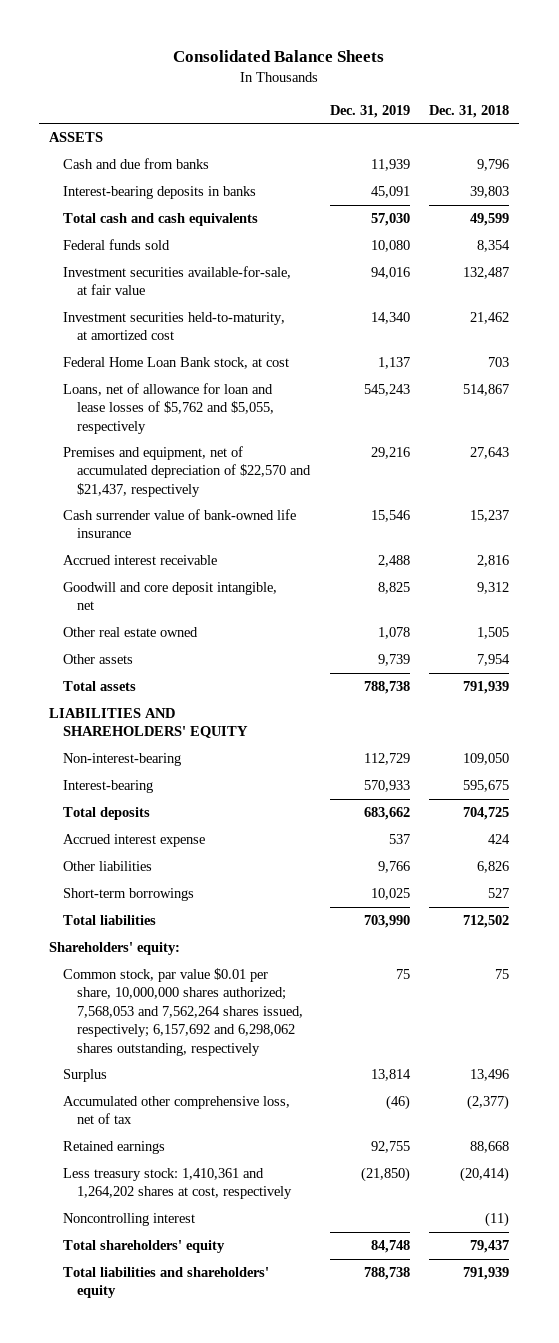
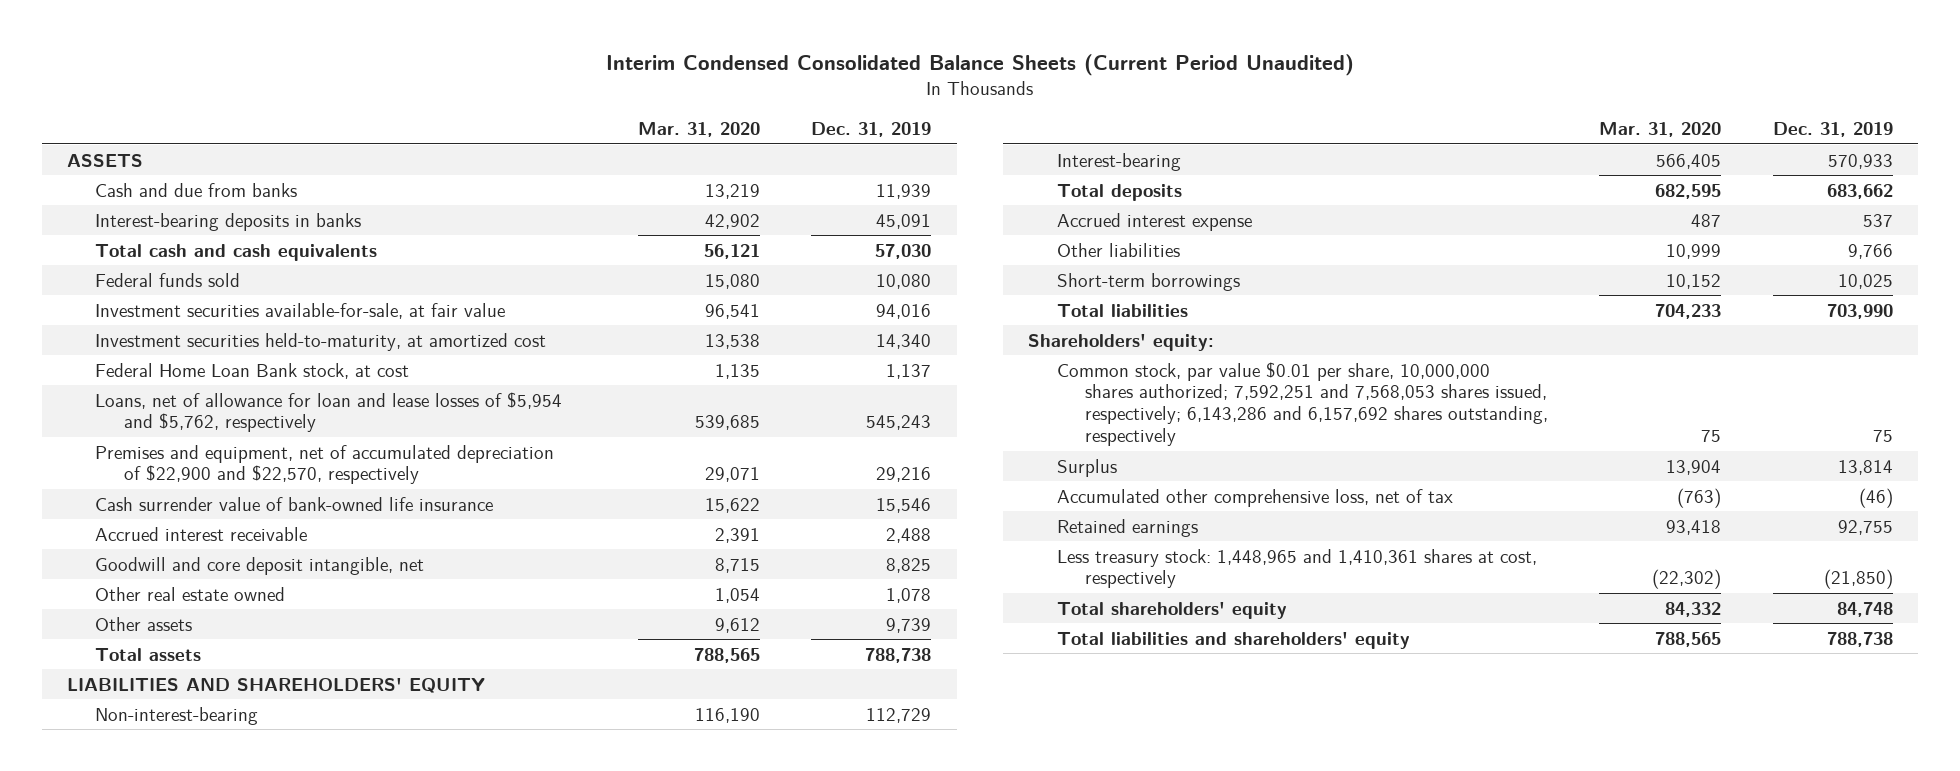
- Consolidated Balance Sheets
+ Interim Condensed Consolidated Balance Sheets (Current Period Unaudited)
- | Dec. 31, 2019 | Dec. 31, 2018
+ | Mar. 31, 2020 | Dec. 31, 2019
- Loans, net of allowance for loan and lease losses of $5,762 and $5,055, respectively | 545,243 | 514,867
- Premises and equipment, net of accumulated depreciation of $22,570 and $21,437, respectively | 29,216 | 27,643
+ Loans, net of allowance for loan and lease losses of $5,954 and $5,762, respectively | 539,685 | 545,243
+ Premises and equipment, net of accumulated depreciation of $22,900 and $22,570, respectively | 29,071 | 29,216
- Common stock, par value $0.01 per share, 10,000,000 shares authorized; 7,568,053 and 7,562,264 shares issued, respectively; 6,157,692 and 6,298,062 shares outstanding, respectively | 75 | 75
+ Common stock, par value $0.01 per share, 10,000,000 shares authorized; 7,592,251 and 7,568,053 shares issued, respectively; 6,143,286 and 6,157,692 shares outstanding, respectively | 75 | 75
- Less treasury stock: 1,410,361 and 1,264,202 shares at cost, respectively | (21,850) | (20,414)
- Noncontrolling interest | | (11)
+ Less treasury stock: 1,448,965 and 1,410,361 shares at cost, respectively | (22,302) | (21,850)

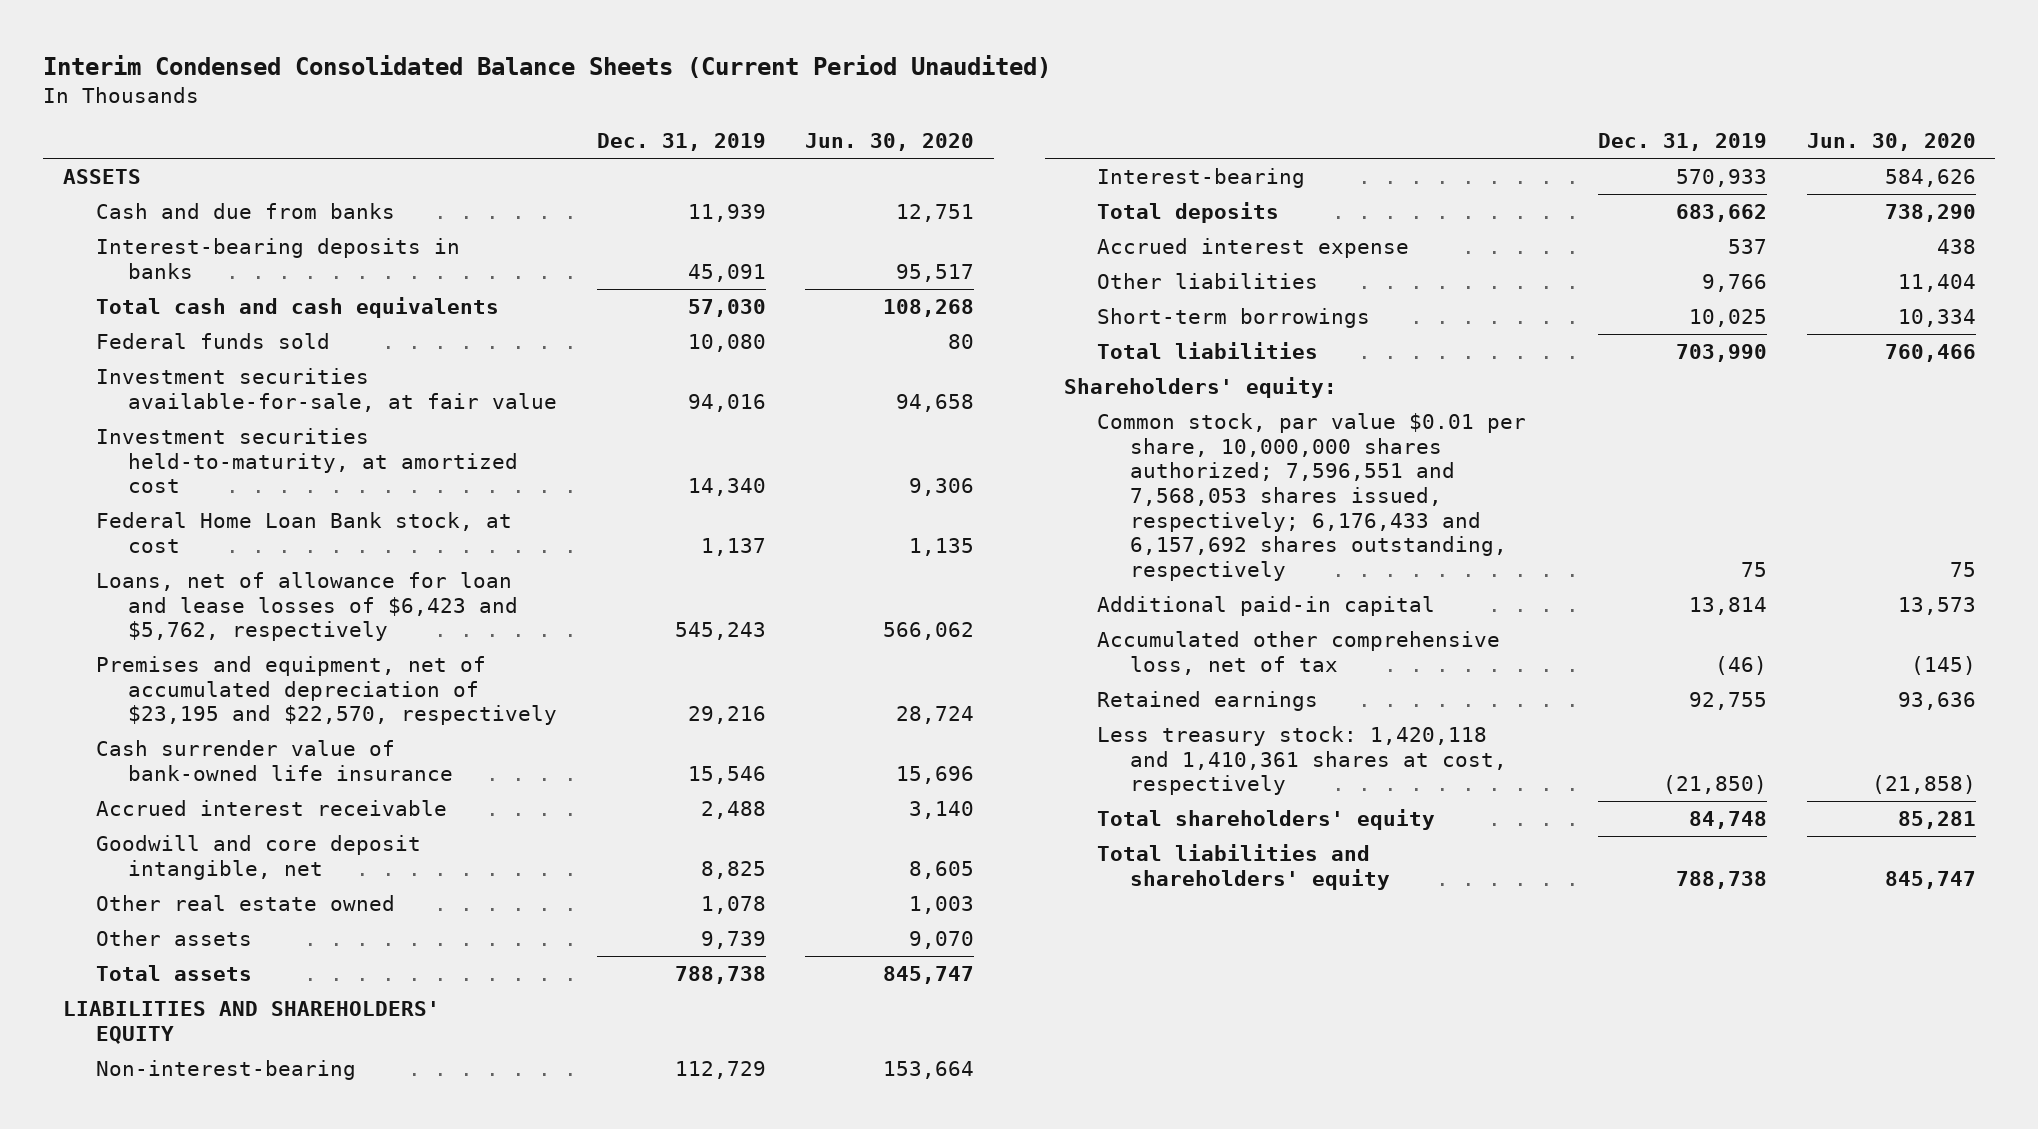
- | Mar. 31, 2020 | Dec. 31, 2019
+ | Dec. 31, 2019 | Jun. 30, 2020
- Loans, net of allowance for loan and lease losses of $5,954 and $5,762, respectively | 539,685 | 545,243
- Premises and equipment, net of accumulated depreciation of $22,900 and $22,570, respectively | 29,071 | 29,216
+ Loans, net of allowance for loan and lease losses of $6,423 and $5,762, respectively | 545,243 | 566,062
+ Premises and equipment, net of accumulated depreciation of $23,195 and $22,570, respectively | 29,216 | 28,724
- Common stock, par value $0.01 per share, 10,000,000 shares authorized; 7,592,251 and 7,568,053 shares issued, respectively; 6,143,286 and 6,157,692 shares outstanding, respectively | 75 | 75
- Surplus | 13,904 | 13,814
+ Common stock, par value $0.01 per share, 10,000,000 shares authorized; 7,596,551 and 7,568,053 shares issued, respectively; 6,176,433 and 6,157,692 shares outstanding, respectively | 75 | 75
+ Additional paid-in capital | 13,814 | 13,573
- Less treasury stock: 1,448,965 and 1,410,361 shares at cost, respectively | (22,302) | (21,850)
+ Less treasury stock: 1,420,118 and 1,410,361 shares at cost, respectively | (21,850) | (21,858)

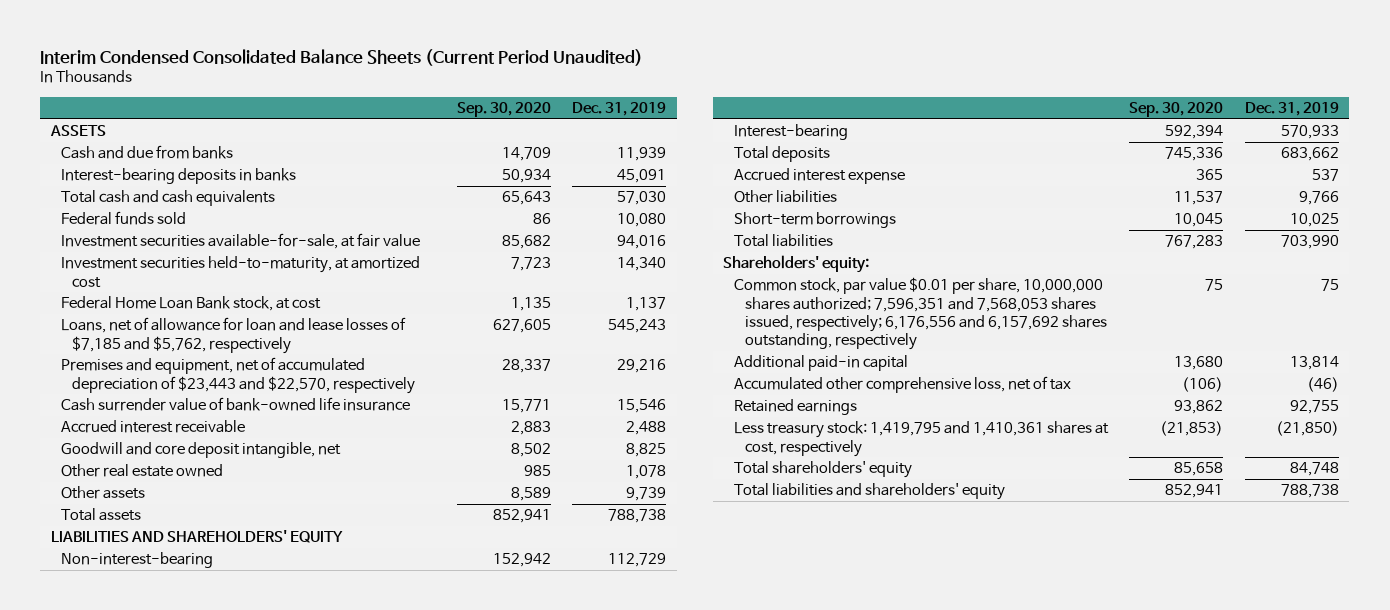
- | Dec. 31, 2019 | Jun. 30, 2020
+ | Sep. 30, 2020 | Dec. 31, 2019
- Loans, net of allowance for loan and lease losses of $6,423 and $5,762, respectively | 545,243 | 566,062
- Premises and equipment, net of accumulated depreciation of $23,195 and $22,570, respectively | 29,216 | 28,724
+ Loans, net of allowance for loan and lease losses of $7,185 and $5,762, respectively | 627,605 | 545,243
+ Premises and equipment, net of accumulated depreciation of $23,443 and $22,570, respectively | 28,337 | 29,216
- Common stock, par value $0.01 per share, 10,000,000 shares authorized; 7,596,551 and 7,568,053 shares issued, respectively; 6,176,433 and 6,157,692 shares outstanding, respectively | 75 | 75
+ Common stock, par value $0.01 per share, 10,000,000 shares authorized; 7,596,351 and 7,568,053 shares issued, respectively; 6,176,556 and 6,157,692 shares outstanding, respectively | 75 | 75
- Less treasury stock: 1,420,118 and 1,410,361 shares at cost, respectively | (21,850) | (21,858)
+ Less treasury stock: 1,419,795 and 1,410,361 shares at cost, respectively | (21,853) | (21,850)

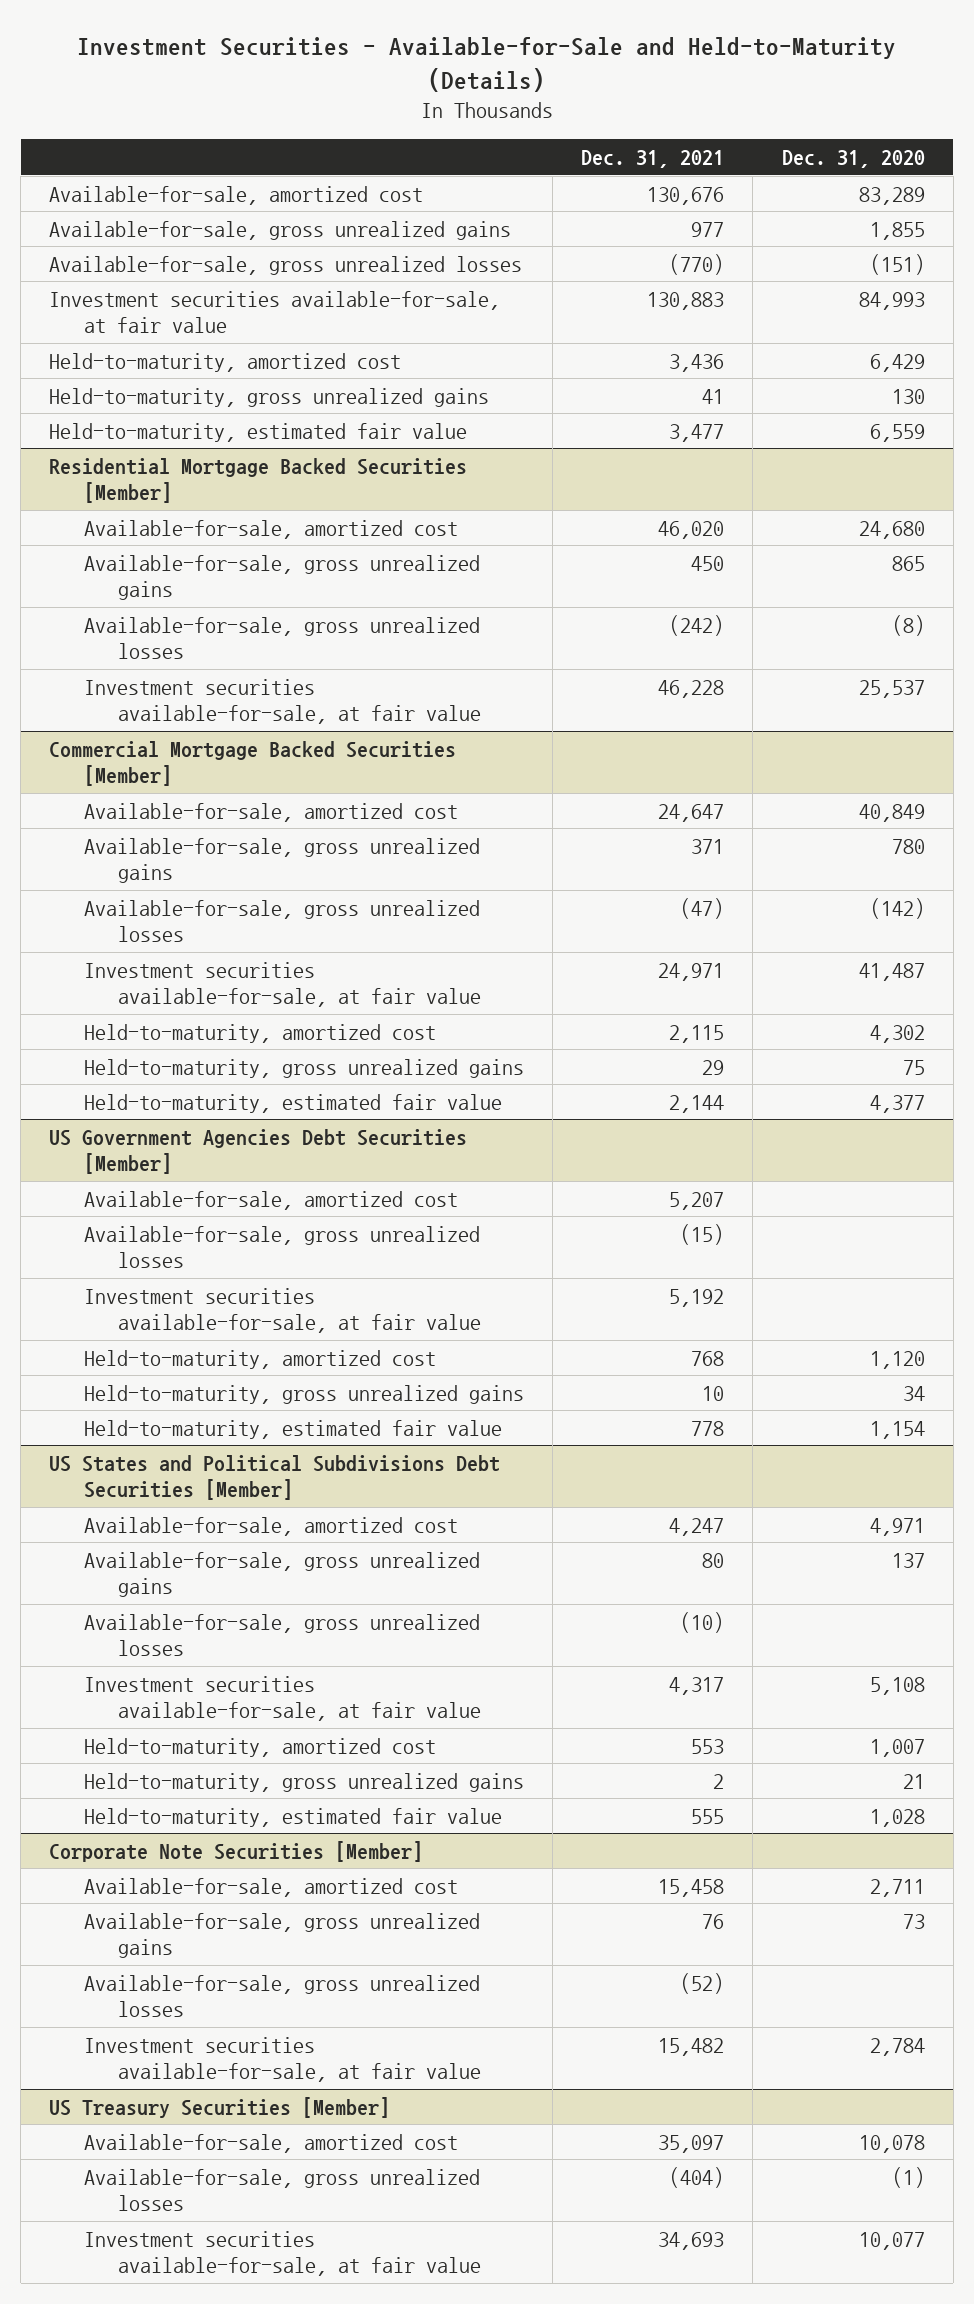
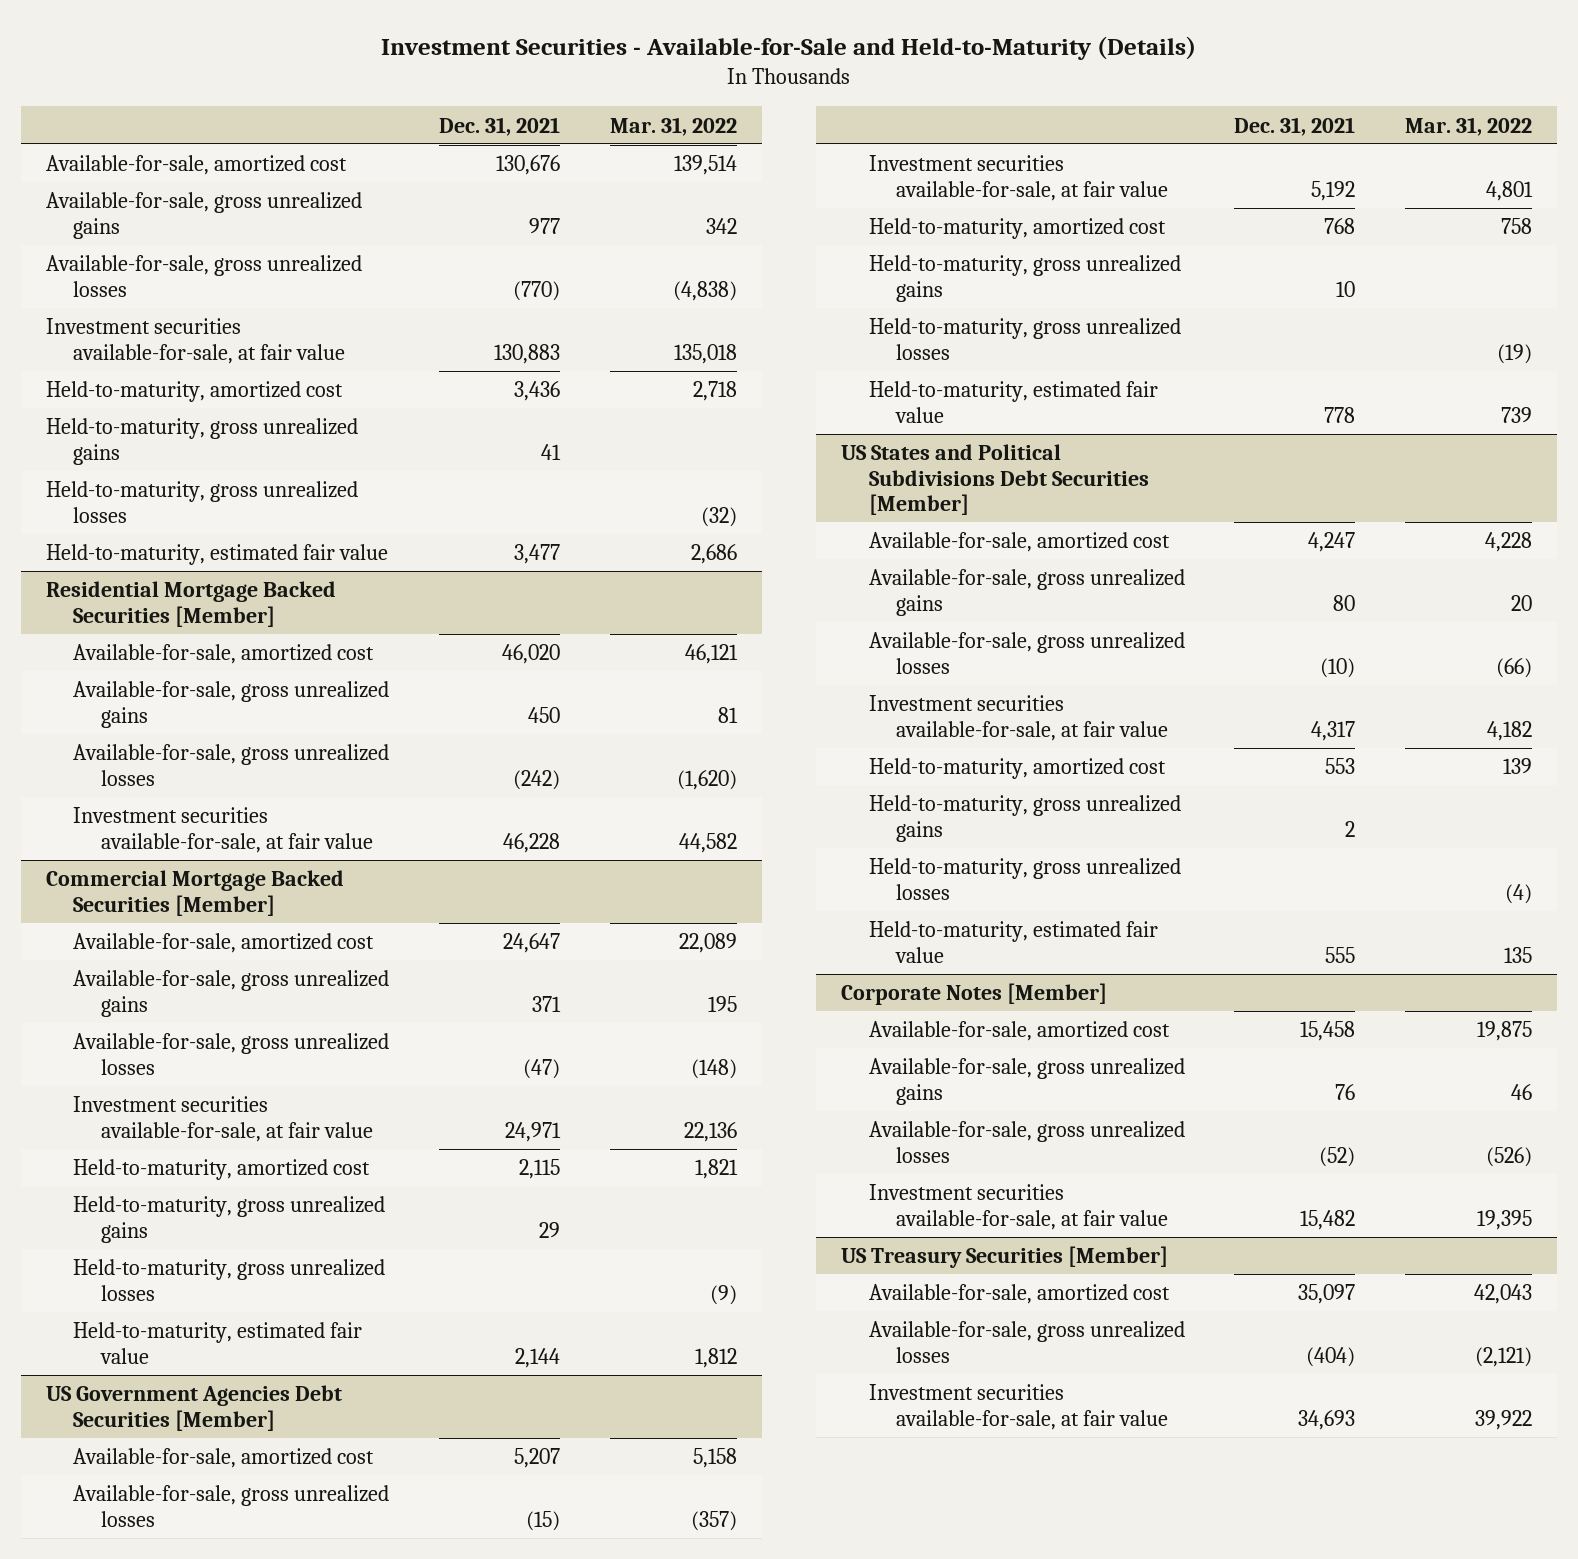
- | Dec. 31, 2021 | Dec. 31, 2020
+ | Dec. 31, 2021 | Mar. 31, 2022
+ Held-to-maturity, gross unrealized losses | | (32)
@ Commercial Mortgage Backed Securities [Member]
+ Held-to-maturity, gross unrealized losses | | (9)
@ US Government Agencies Debt Securities [Member]
+ Held-to-maturity, gross unrealized losses | | (19)
@ US States and Political Subdivisions Debt Securities [Member]
+ Held-to-maturity, gross unrealized losses | | (4)
- Corporate Note Securities [Member]
+ Corporate Notes [Member]

